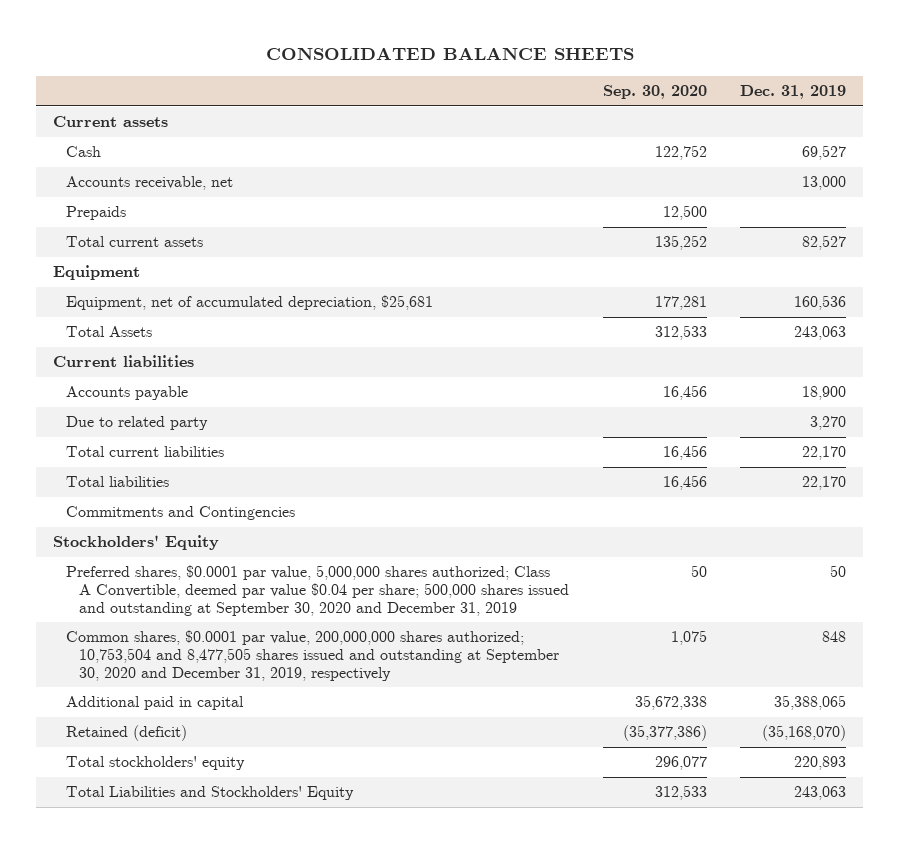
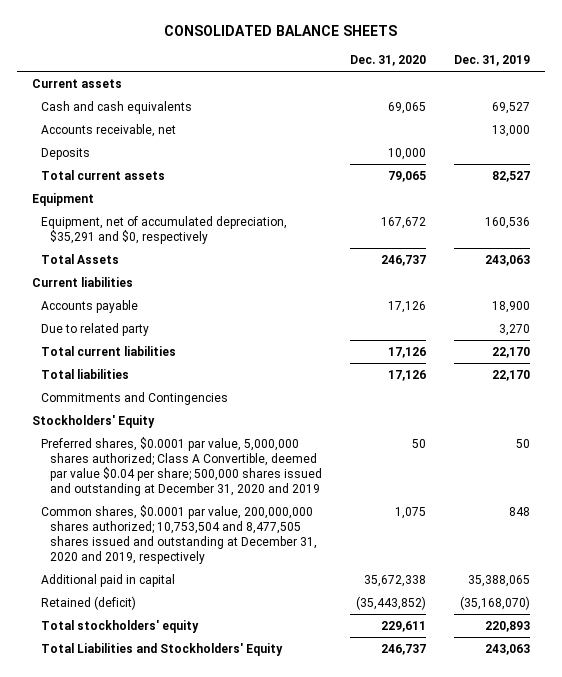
- | Sep. 30, 2020 | Dec. 31, 2019
+ | Dec. 31, 2020 | Dec. 31, 2019
- Cash | 122,752 | 69,527
+ Cash and cash equivalents | 69,065 | 69,527
- Prepaids | 12,500 |
+ Deposits | 10,000 |
- Equipment, net of accumulated depreciation, $25,681 | 177,281 | 160,536
+ Equipment, net of accumulated depreciation, $35,291 and $0, respectively | 167,672 | 160,536
- Preferred shares, $0.0001 par value, 5,000,000 shares authorized; Class A Convertible, deemed par value $0.04 per share; 500,000 shares issued and outstanding at September 30, 2020 and December 31, 2019 | 50 | 50
- Common shares, $0.0001 par value, 200,000,000 shares authorized; 10,753,504 and 8,477,505 shares issued and outstanding at September 30, 2020 and December 31, 2019, respectively | 1,075 | 848
+ Preferred shares, $0.0001 par value, 5,000,000 shares authorized; Class A Convertible, deemed par value $0.04 per share; 500,000 shares issued and outstanding at December 31, 2020 and 2019 | 50 | 50
+ Common shares, $0.0001 par value, 200,000,000 shares authorized; 10,753,504 and 8,477,505 shares issued and outstanding at December 31, 2020 and 2019, respectively | 1,075 | 848

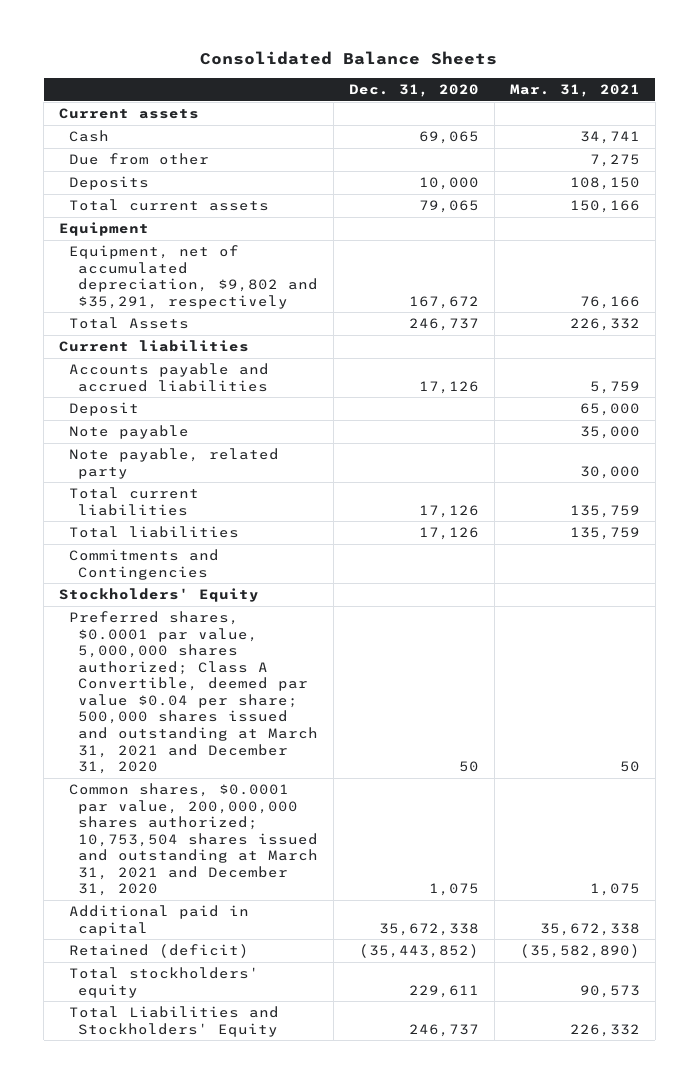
- CONSOLIDATED BALANCE SHEETS
+ Consolidated Balance Sheets
- | Dec. 31, 2020 | Dec. 31, 2019
+ | Dec. 31, 2020 | Mar. 31, 2021
- Cash and cash equivalents | 69,065 | 69,527
- Accounts receivable, net | | 13,000
+ Cash | 69,065 | 34,741
+ Due from other | | 7,275
- Equipment, net of accumulated depreciation, $35,291 and $0, respectively | 167,672 | 160,536
+ Equipment, net of accumulated depreciation, $9,802 and $35,291, respectively | 167,672 | 76,166
- Accounts payable | 17,126 | 18,900
- Due to related party | | 3,270
+ Accounts payable and accrued liabilities | 17,126 | 5,759
+ Deposit | | 65,000
+ Note payable | | 35,000
+ Note payable, related party | | 30,000
- Preferred shares, $0.0001 par value, 5,000,000 shares authorized; Class A Convertible, deemed par value $0.04 per share; 500,000 shares issued and outstanding at December 31, 2020 and 2019 | 50 | 50
- Common shares, $0.0001 par value, 200,000,000 shares authorized; 10,753,504 and 8,477,505 shares issued and outstanding at December 31, 2020 and 2019, respectively | 1,075 | 848
+ Preferred shares, $0.0001 par value, 5,000,000 shares authorized; Class A Convertible, deemed par value $0.04 per share; 500,000 shares issued and outstanding at March 31, 2021 and December 31, 2020 | 50 | 50
+ Common shares, $0.0001 par value, 200,000,000 shares authorized; 10,753,504 shares issued and outstanding at March 31, 2021 and December 31, 2020 | 1,075 | 1,075

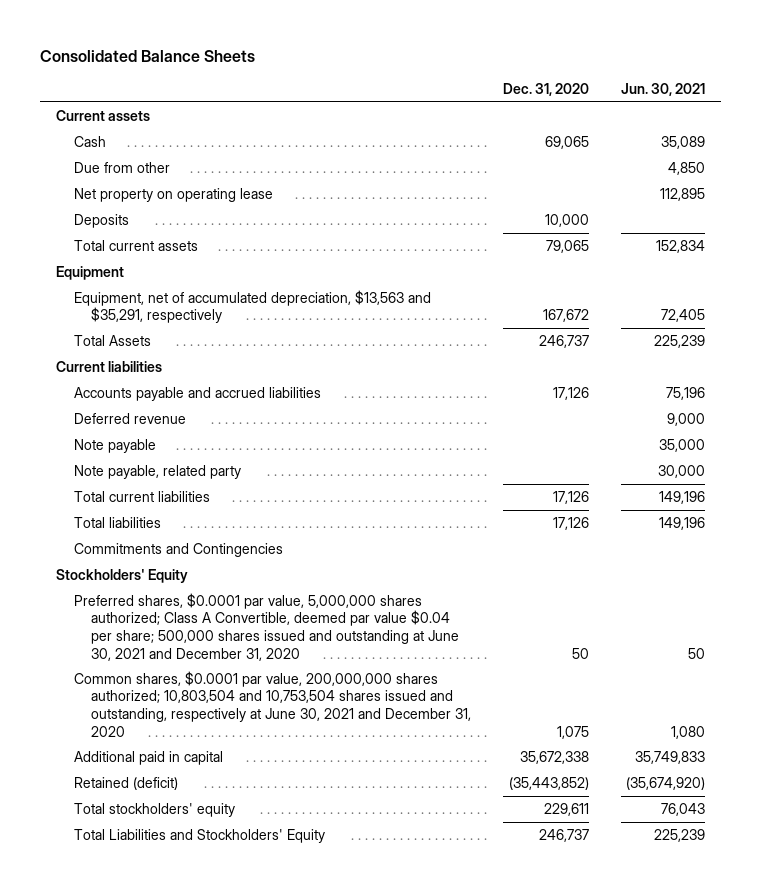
- | Dec. 31, 2020 | Mar. 31, 2021
+ | Dec. 31, 2020 | Jun. 30, 2021
+ Net property on operating lease | | 112,895
- Equipment, net of accumulated depreciation, $9,802 and $35,291, respectively | 167,672 | 76,166
+ Equipment, net of accumulated depreciation, $13,563 and $35,291, respectively | 167,672 | 72,405
- Deposit | | 65,000
+ Deferred revenue | | 9,000
- Preferred shares, $0.0001 par value, 5,000,000 shares authorized; Class A Convertible, deemed par value $0.04 per share; 500,000 shares issued and outstanding at March 31, 2021 and December 31, 2020 | 50 | 50
- Common shares, $0.0001 par value, 200,000,000 shares authorized; 10,753,504 shares issued and outstanding at March 31, 2021 and December 31, 2020 | 1,075 | 1,075
+ Preferred shares, $0.0001 par value, 5,000,000 shares authorized; Class A Convertible, deemed par value $0.04 per share; 500,000 shares issued and outstanding at June 30, 2021 and December 31, 2020 | 50 | 50
+ Common shares, $0.0001 par value, 200,000,000 shares authorized; 10,803,504 and 10,753,504 shares issued and outstanding, respectively at June 30, 2021 and December 31, 2020 | 1,075 | 1,080

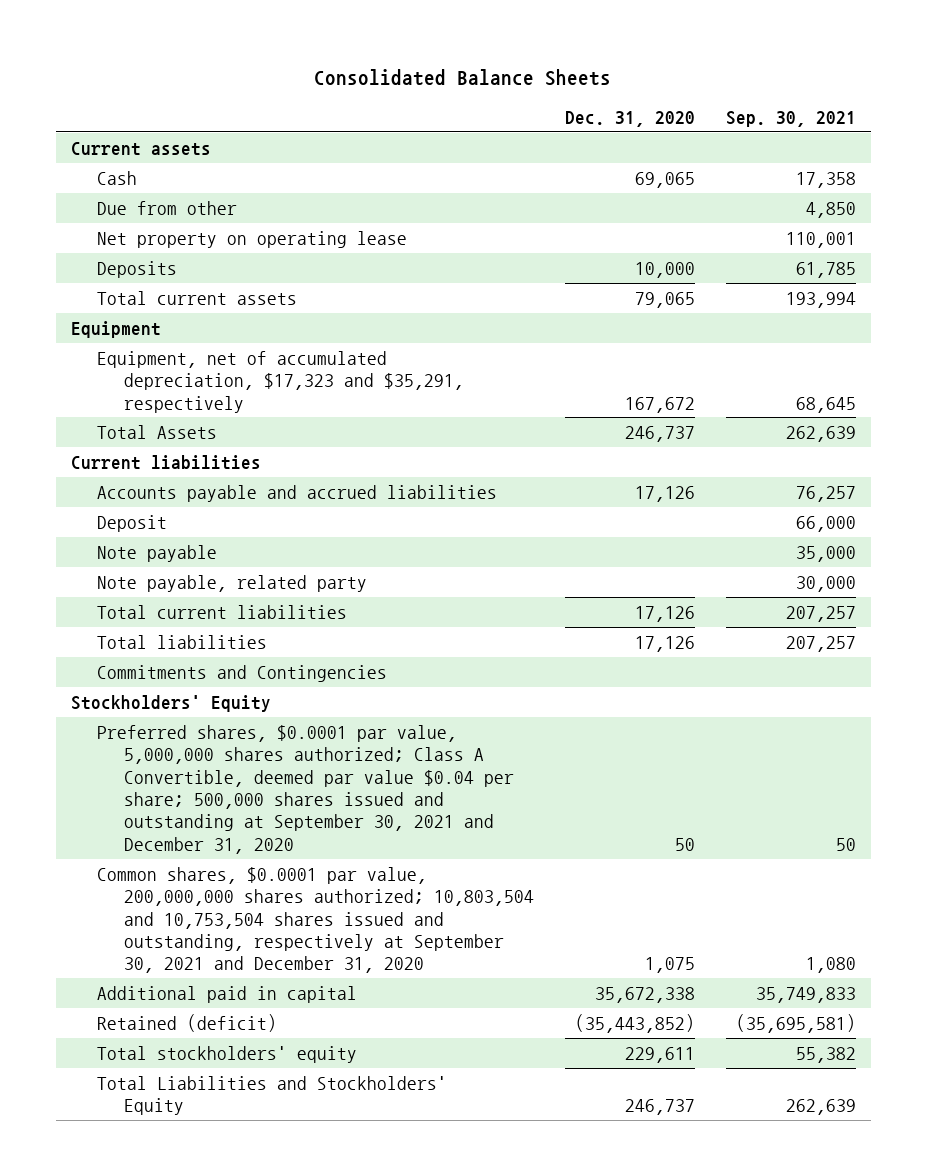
- | Dec. 31, 2020 | Jun. 30, 2021
+ | Dec. 31, 2020 | Sep. 30, 2021
- Equipment, net of accumulated depreciation, $13,563 and $35,291, respectively | 167,672 | 72,405
+ Equipment, net of accumulated depreciation, $17,323 and $35,291, respectively | 167,672 | 68,645
- Deferred revenue | | 9,000
+ Deposit | | 66,000
- Preferred shares, $0.0001 par value, 5,000,000 shares authorized; Class A Convertible, deemed par value $0.04 per share; 500,000 shares issued and outstanding at June 30, 2021 and December 31, 2020 | 50 | 50
- Common shares, $0.0001 par value, 200,000,000 shares authorized; 10,803,504 and 10,753,504 shares issued and outstanding, respectively at June 30, 2021 and December 31, 2020 | 1,075 | 1,080
+ Preferred shares, $0.0001 par value, 5,000,000 shares authorized; Class A Convertible, deemed par value $0.04 per share; 500,000 shares issued and outstanding at September 30, 2021 and December 31, 2020 | 50 | 50
+ Common shares, $0.0001 par value, 200,000,000 shares authorized; 10,803,504 and 10,753,504 shares issued and outstanding, respectively at September 30, 2021 and December 31, 2020 | 1,075 | 1,080

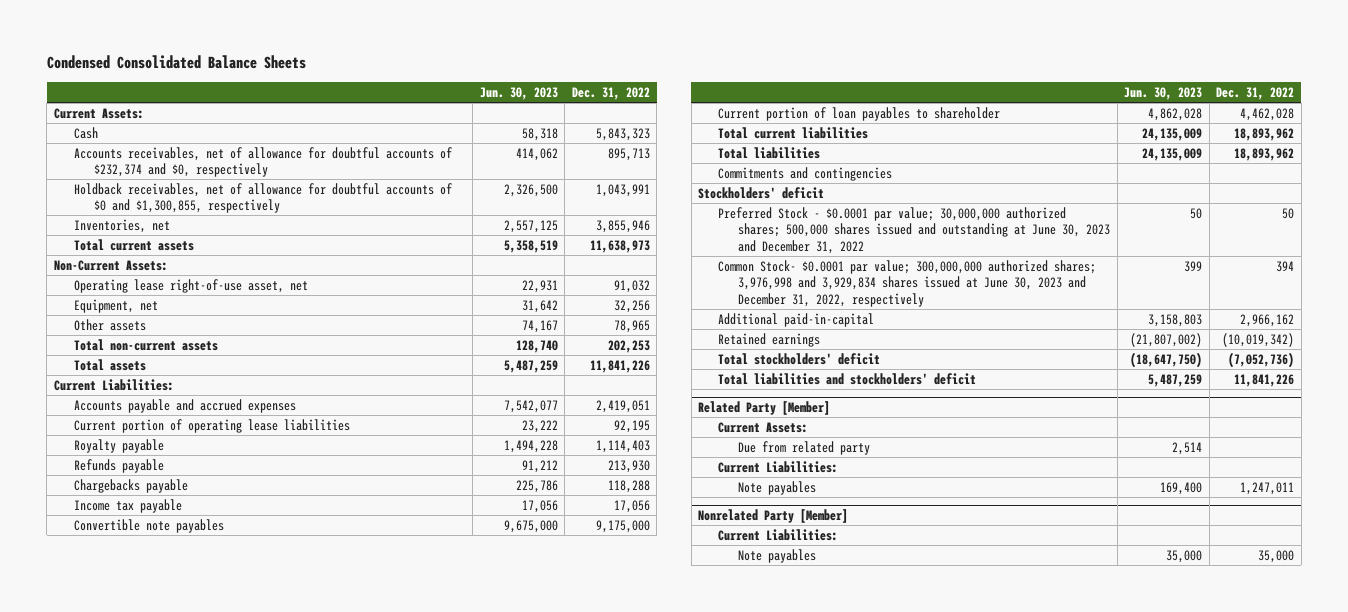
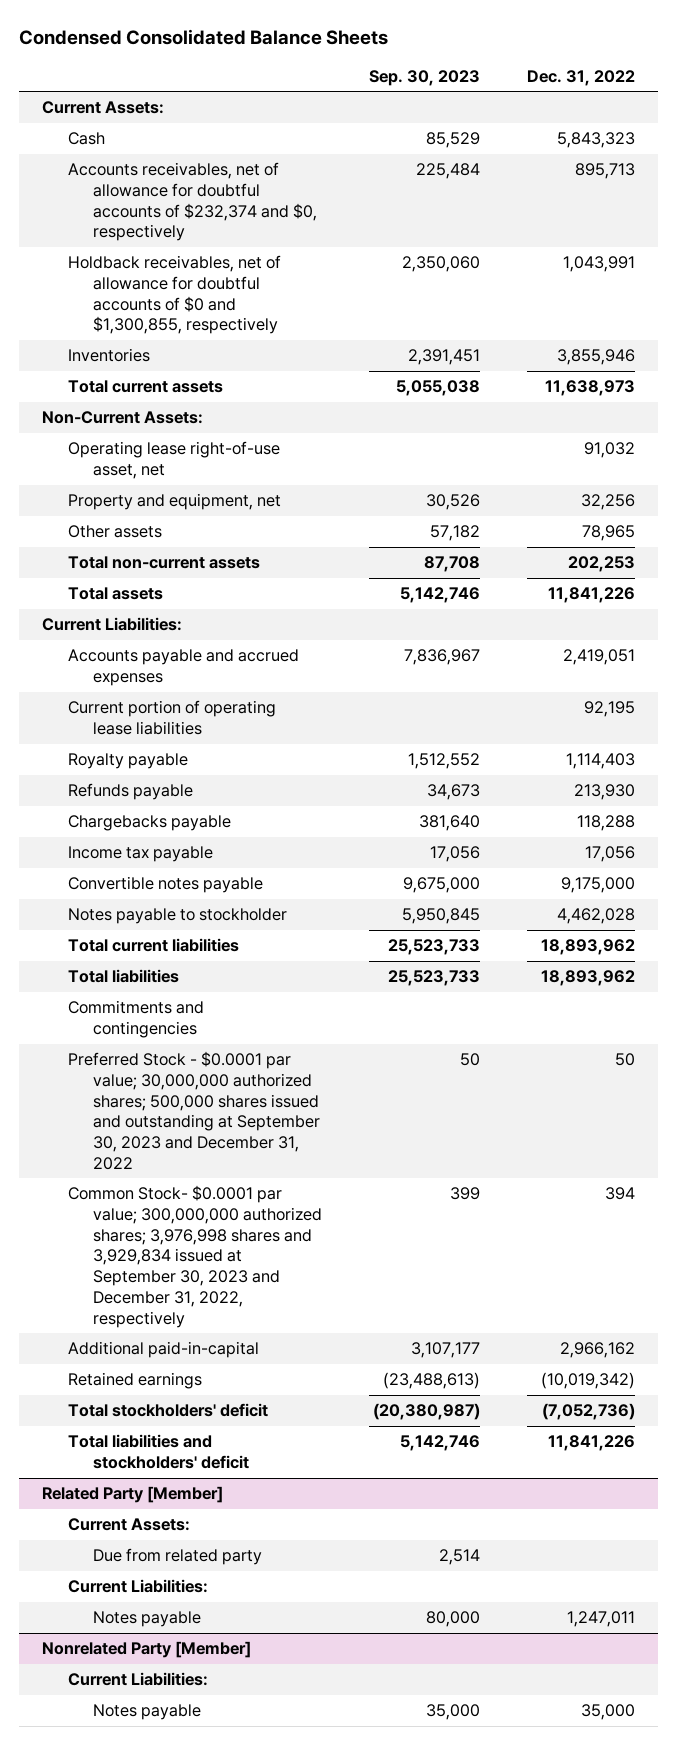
- | Jun. 30, 2023 | Dec. 31, 2022
+ | Sep. 30, 2023 | Dec. 31, 2022
- Inventories, net | 2,557,125 | 3,855,946
+ Inventories | 2,391,451 | 3,855,946
- Equipment, net | 31,642 | 32,256
+ Property and equipment, net | 30,526 | 32,256
- Convertible note payables | 9,675,000 | 9,175,000
- Current portion of loan payables to shareholder | 4,862,028 | 4,462,028
+ Convertible notes payable | 9,675,000 | 9,175,000
+ Notes payable to stockholder | 5,950,845 | 4,462,028
- Stockholders' deficit
- Preferred Stock - $0.0001 par value; 30,000,000 authorized shares; 500,000 shares issued and outstanding at June 30, 2023 and December 31, 2022 | 50 | 50
- Common Stock- $0.0001 par value; 300,000,000 authorized shares; 3,976,998 and 3,929,834 shares issued at June 30, 2023 and December 31, 2022, respectively | 399 | 394
+ Preferred Stock - $0.0001 par value; 30,000,000 authorized shares; 500,000 shares issued and outstanding at September 30, 2023 and December 31, 2022 | 50 | 50
+ Common Stock- $0.0001 par value; 300,000,000 authorized shares; 3,976,998 shares and 3,929,834 issued at September 30, 2023 and December 31, 2022, respectively | 399 | 394
@ Related Party [Member]
- Note payables | 169,400 | 1,247,011
+ Notes payable | 80,000 | 1,247,011
@ Nonrelated Party [Member]
- Note payables | 35,000 | 35,000
+ Notes payable | 35,000 | 35,000

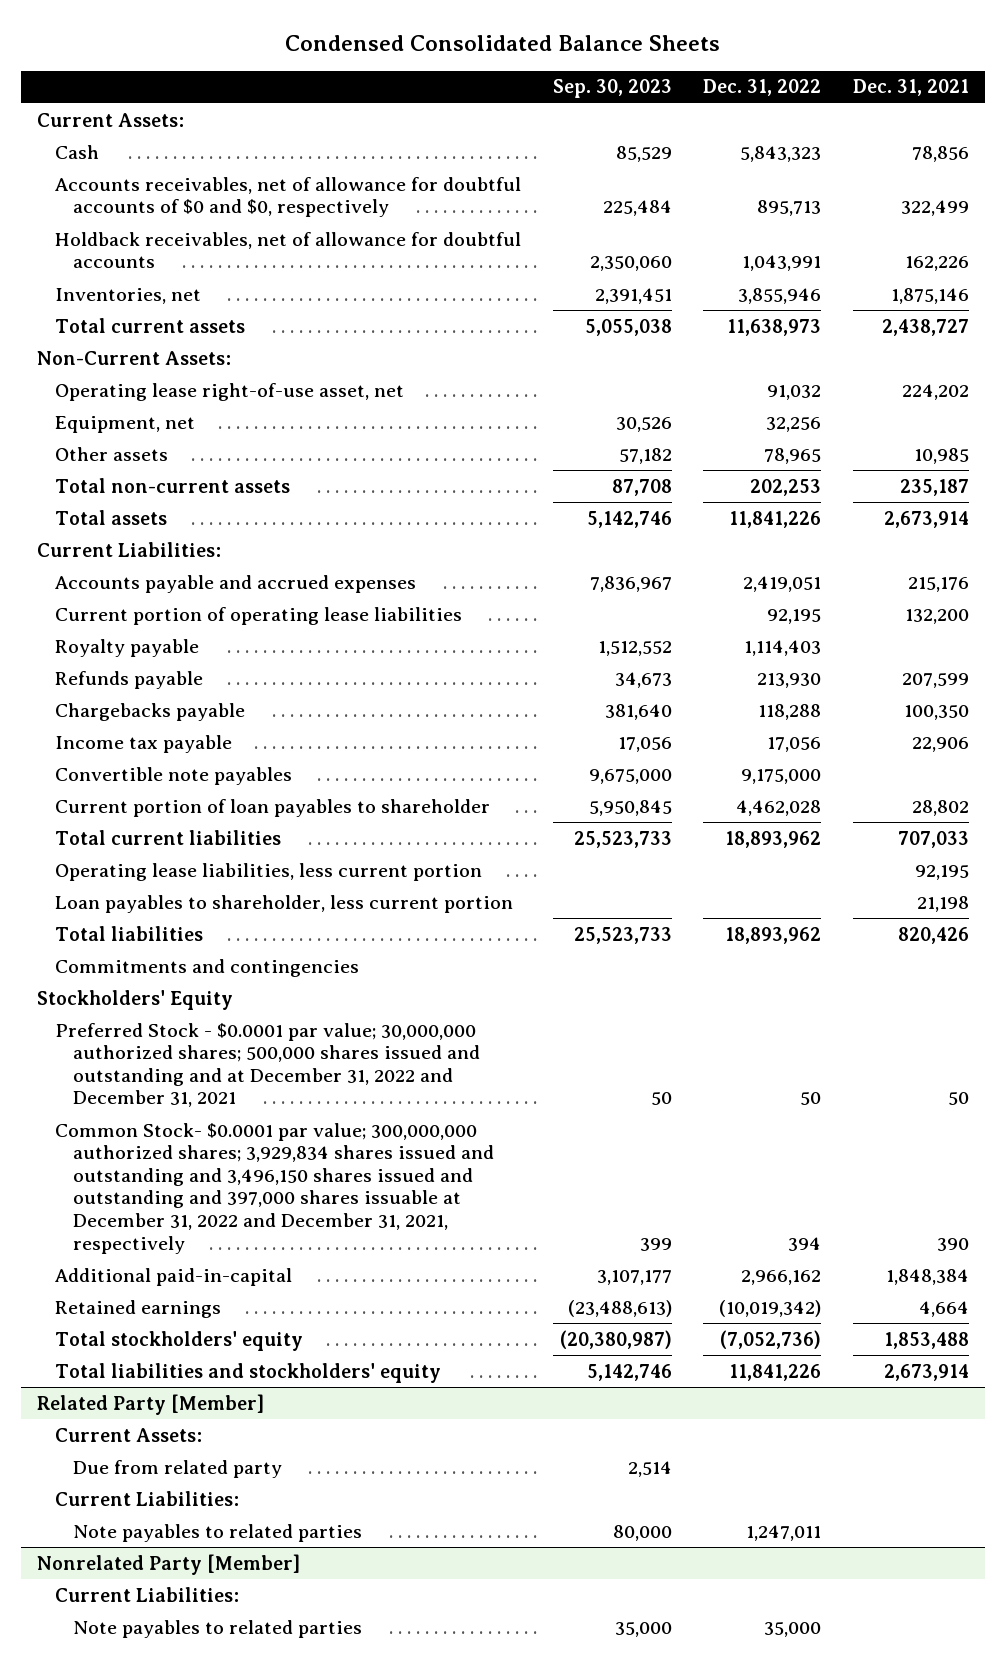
- | Sep. 30, 2023 | Dec. 31, 2022
+ | Sep. 30, 2023 | Dec. 31, 2022 | Dec. 31, 2021
- Accounts receivables, net of allowance for doubtful accounts of $232,374 and $0, respectively | 225,484 | 895,713
- Holdback receivables, net of allowance for doubtful accounts of $0 and $1,300,855, respectively | 2,350,060 | 1,043,991
- Inventories | 2,391,451 | 3,855,946
+ Accounts receivables, net of allowance for doubtful accounts of $0 and $0, respectively | 225,484 | 895,713 | 322,499
+ Holdback receivables, net of allowance for doubtful accounts | 2,350,060 | 1,043,991 | 162,226
+ Inventories, net | 2,391,451 | 3,855,946 | 1,875,146
- Property and equipment, net | 30,526 | 32,256
+ Equipment, net | 30,526 | 32,256 |
- Convertible notes payable | 9,675,000 | 9,175,000
- Notes payable to stockholder | 5,950,845 | 4,462,028
+ Convertible note payables | 9,675,000 | 9,175,000 |
+ Current portion of loan payables to shareholder | 5,950,845 | 4,462,028 | 28,802
+ Operating lease liabilities, less current portion | | | 92,195
+ Loan payables to shareholder, less current portion | | | 21,198
- Preferred Stock - $0.0001 par value; 30,000,000 authorized shares; 500,000 shares issued and outstanding at September 30, 2023 and December 31, 2022 | 50 | 50
- Common Stock- $0.0001 par value; 300,000,000 authorized shares; 3,976,998 shares and 3,929,834 issued at September 30, 2023 and December 31, 2022, respectively | 399 | 394
+ Stockholders' Equity
+ Preferred Stock - $0.0001 par value; 30,000,000 authorized shares; 500,000 shares issued and outstanding and at December 31, 2022 and December 31, 2021 | 50 | 50 | 50
+ Common Stock- $0.0001 par value; 300,000,000 authorized shares; 3,929,834 shares issued and outstanding and 3,496,150 shares issued and outstanding and 397,000 shares issuable at December 31, 2022 and December 31, 2021, respectively | 399 | 394 | 390
- Total stockholders' deficit | (20,380,987) | (7,052,736)
- Total liabilities and stockholders' deficit | 5,142,746 | 11,841,226
+ Total stockholders' equity | (20,380,987) | (7,052,736) | 1,853,488
+ Total liabilities and stockholders' equity | 5,142,746 | 11,841,226 | 2,673,914
@ Related Party [Member]
- Notes payable | 80,000 | 1,247,011
+ Note payables to related parties | 80,000 | 1,247,011 |
@ Nonrelated Party [Member]
- Notes payable | 35,000 | 35,000
+ Note payables to related parties | 35,000 | 35,000 |

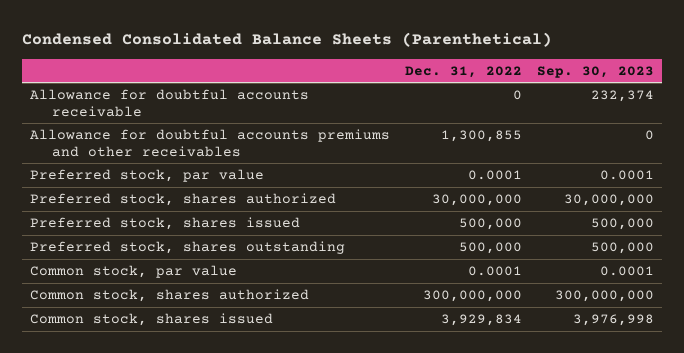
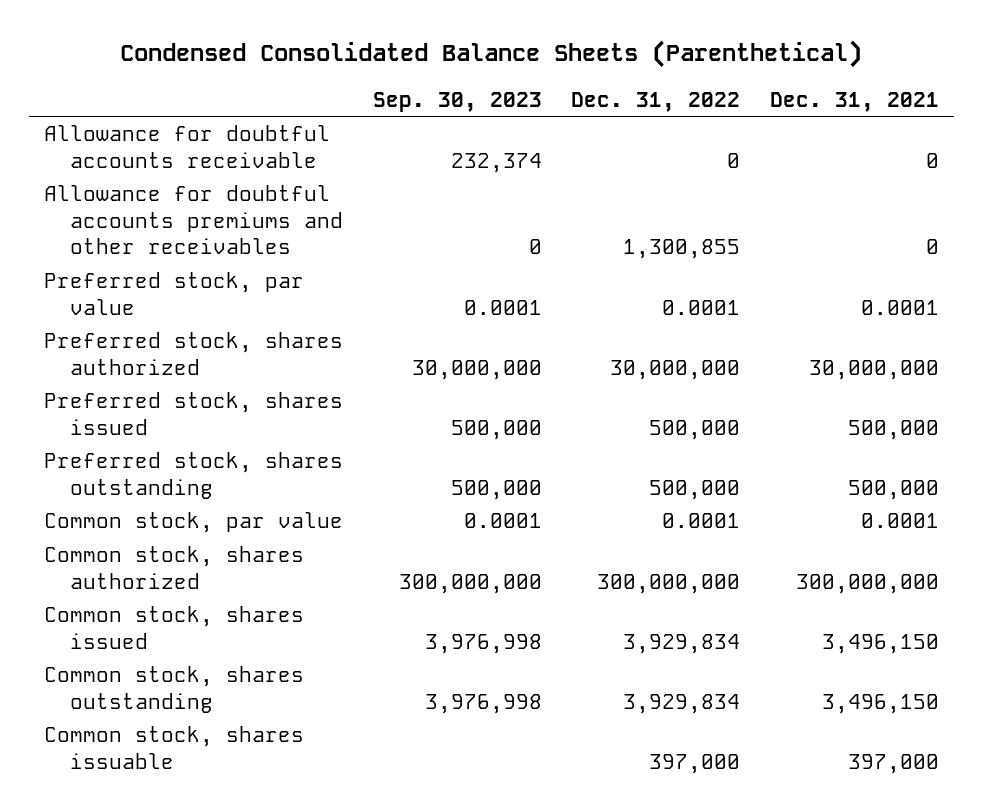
- | Dec. 31, 2022 | Sep. 30, 2023
+ | Sep. 30, 2023 | Dec. 31, 2022 | Dec. 31, 2021
+ Common stock, shares outstanding | 3,976,998 | 3,929,834 | 3,496,150
+ Common stock, shares issuable | | 397,000 | 397,000

